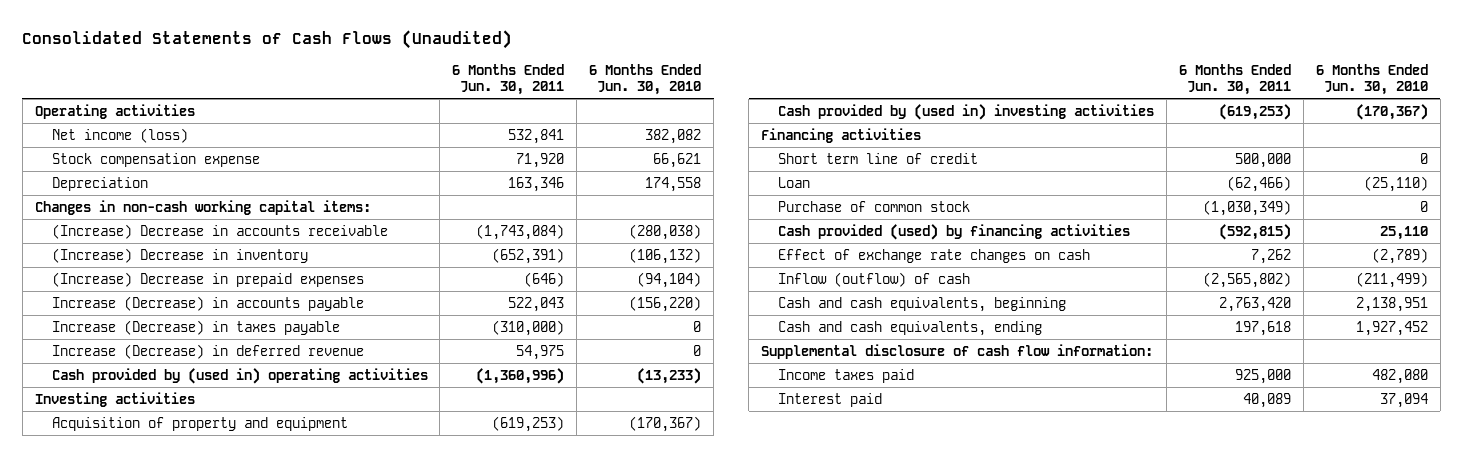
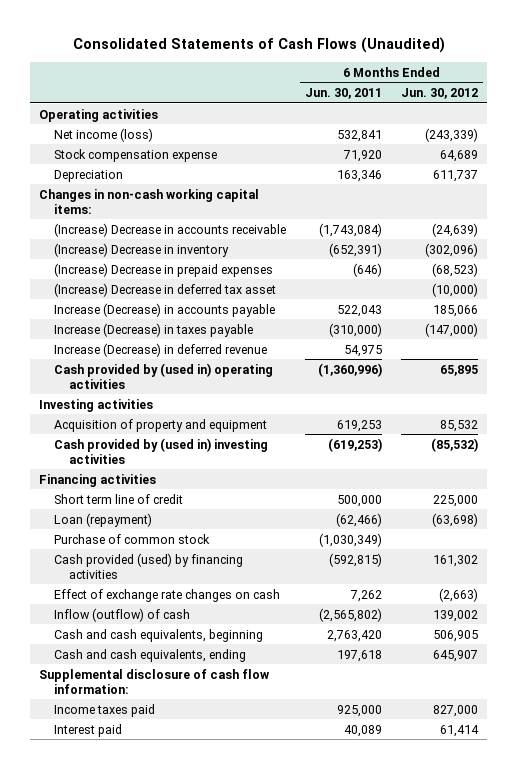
- | 6 Months Ended Jun. 30, 2011 | 6 Months Ended Jun. 30, 2010
+ | 6 Months Ended Jun. 30, 2011 | 6 Months Ended Jun. 30, 2012
+ (Increase) Decrease in deferred tax asset | | (10,000)
- Acquisition of property and equipment | (619,253) | (170,367)
+ Acquisition of property and equipment | 619,253 | 85,532
- Loan | (62,466) | (25,110)
+ Loan (repayment) | (62,466) | (63,698)

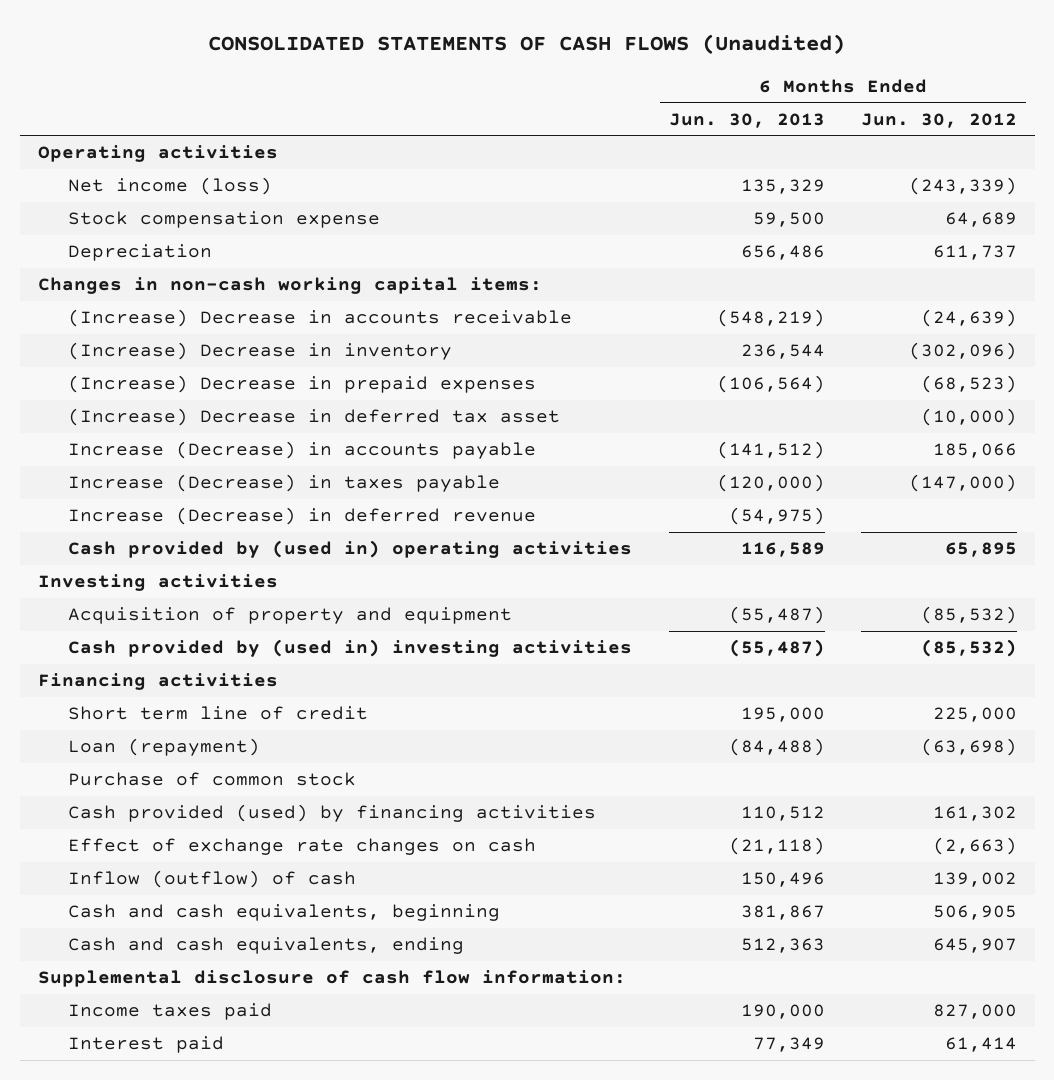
- Consolidated Statements of Cash Flows (Unaudited)
+ CONSOLIDATED STATEMENTS OF CASH FLOWS (Unaudited)
- | 6 Months Ended Jun. 30, 2011 | 6 Months Ended Jun. 30, 2012
+ | 6 Months Ended Jun. 30, 2013 | 6 Months Ended Jun. 30, 2012
- Acquisition of property and equipment | 619,253 | 85,532
+ Acquisition of property and equipment | (55,487) | (85,532)

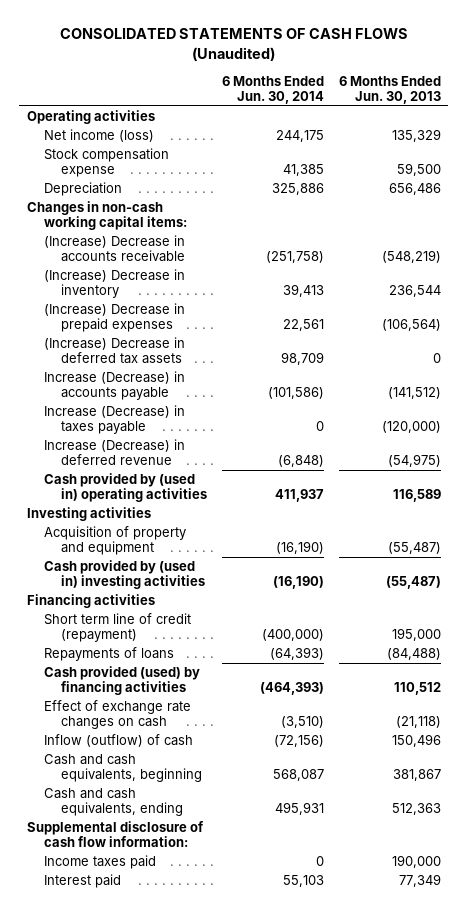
- | 6 Months Ended Jun. 30, 2013 | 6 Months Ended Jun. 30, 2012
+ | 6 Months Ended Jun. 30, 2014 | 6 Months Ended Jun. 30, 2013
- (Increase) Decrease in deferred tax asset | | (10,000)
+ (Increase) Decrease in deferred tax assets | 98,709 | 0
- Short term line of credit | 195,000 | 225,000
- Loan (repayment) | (84,488) | (63,698)
- Purchase of common stock
+ Short term line of credit (repayment) | (400,000) | 195,000
+ Repayments of loans | (64,393) | (84,488)

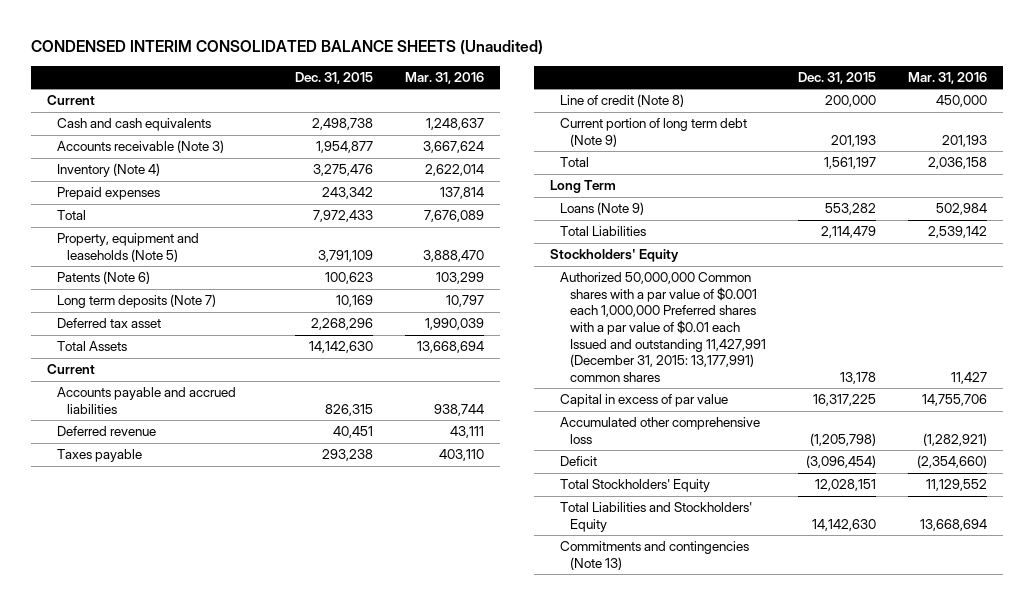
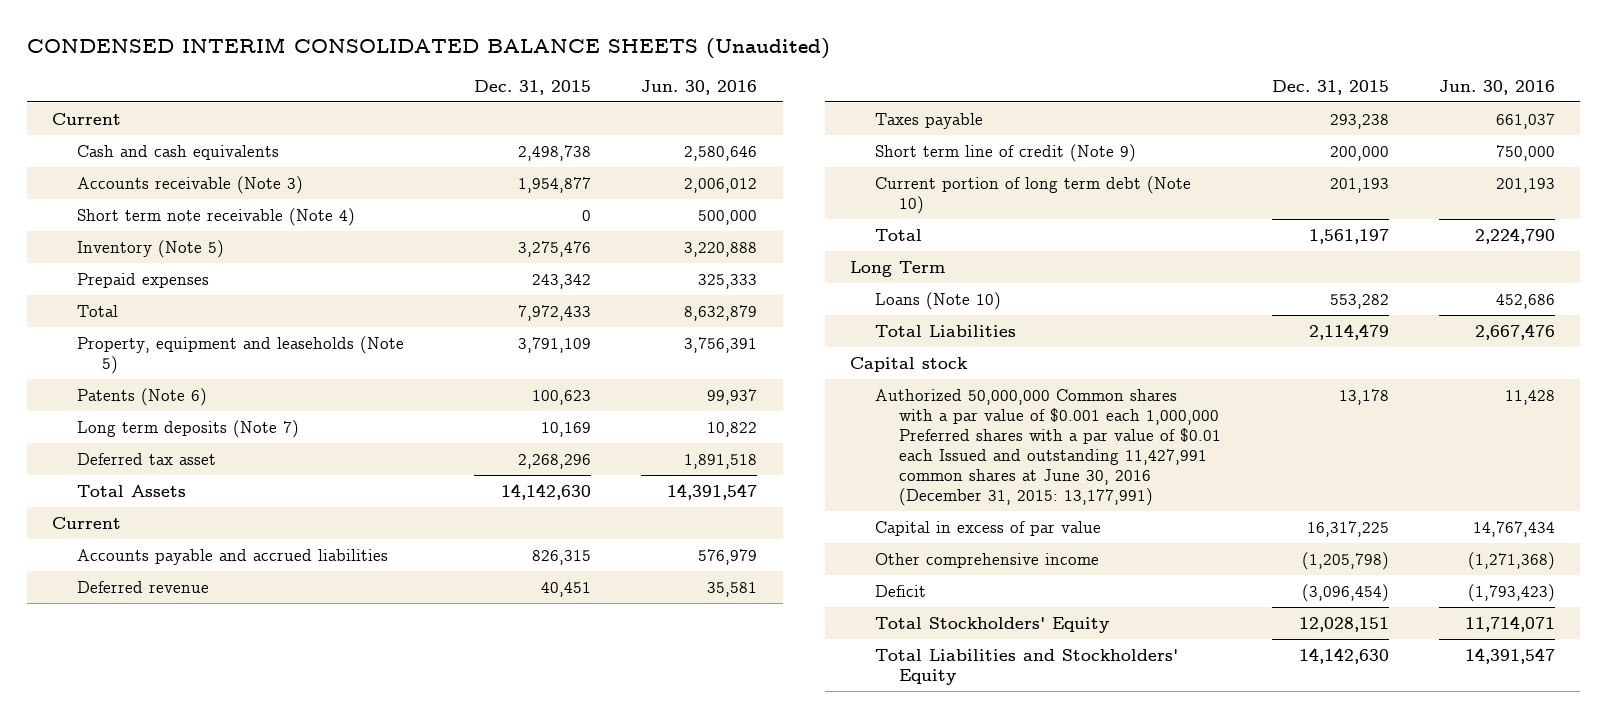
- | Dec. 31, 2015 | Mar. 31, 2016
+ | Dec. 31, 2015 | Jun. 30, 2016
- Inventory (Note 4) | 3,275,476 | 2,622,014
+ Short term note receivable (Note 4) | 0 | 500,000
+ Inventory (Note 5) | 3,275,476 | 3,220,888
- Line of credit (Note 8) | 200,000 | 450,000
- Current portion of long term debt (Note 9) | 201,193 | 201,193
+ Short term line of credit (Note 9) | 200,000 | 750,000
+ Current portion of long term debt (Note 10) | 201,193 | 201,193
- Loans (Note 9) | 553,282 | 502,984
+ Loans (Note 10) | 553,282 | 452,686
- Stockholders' Equity
- Authorized 50,000,000 Common shares with a par value of $0.001 each 1,000,000 Preferred shares with a par value of $0.01 each Issued and outstanding 11,427,991 (December 31, 2015: 13,177,991) common shares | 13,178 | 11,427
+ Capital stock
+ Authorized 50,000,000 Common shares with a par value of $0.001 each 1,000,000 Preferred shares with a par value of $0.01 each Issued and outstanding 11,427,991 common shares at June 30, 2016 (December 31, 2015: 13,177,991) | 13,178 | 11,428
- Accumulated other comprehensive loss | (1,205,798) | (1,282,921)
+ Other comprehensive income | (1,205,798) | (1,271,368)
- Commitments and contingencies (Note 13)

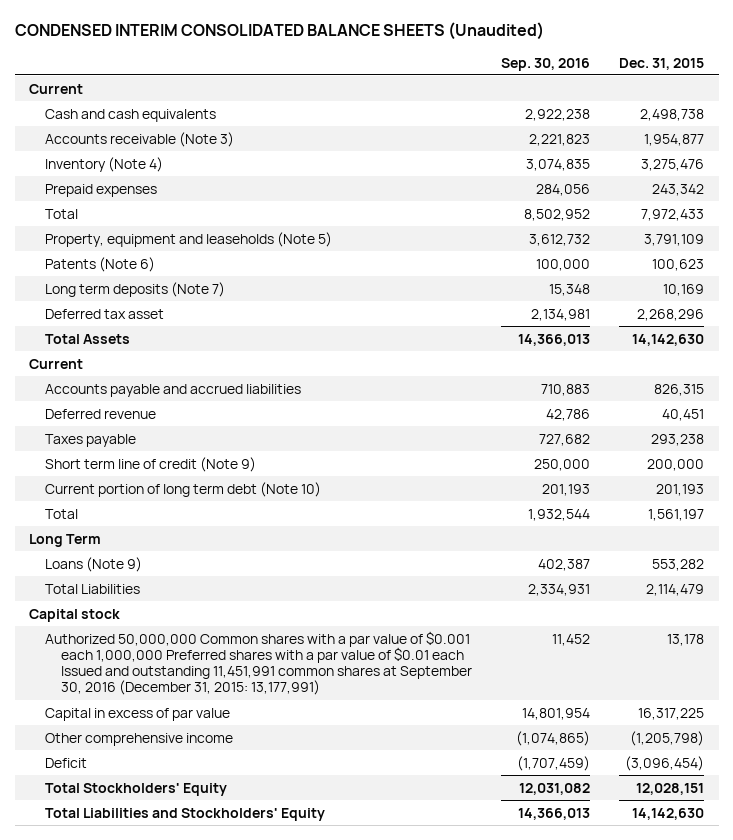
- | Dec. 31, 2015 | Jun. 30, 2016
+ | Sep. 30, 2016 | Dec. 31, 2015
- Short term note receivable (Note 4) | 0 | 500,000
- Inventory (Note 5) | 3,275,476 | 3,220,888
+ Inventory (Note 4) | 3,074,835 | 3,275,476
- Loans (Note 10) | 553,282 | 452,686
+ Loans (Note 9) | 402,387 | 553,282
- Authorized 50,000,000 Common shares with a par value of $0.001 each 1,000,000 Preferred shares with a par value of $0.01 each Issued and outstanding 11,427,991 common shares at June 30, 2016 (December 31, 2015: 13,177,991) | 13,178 | 11,428
+ Authorized 50,000,000 Common shares with a par value of $0.001 each 1,000,000 Preferred shares with a par value of $0.01 each Issued and outstanding 11,451,991 common shares at September 30, 2016 (December 31, 2015: 13,177,991) | 11,452 | 13,178

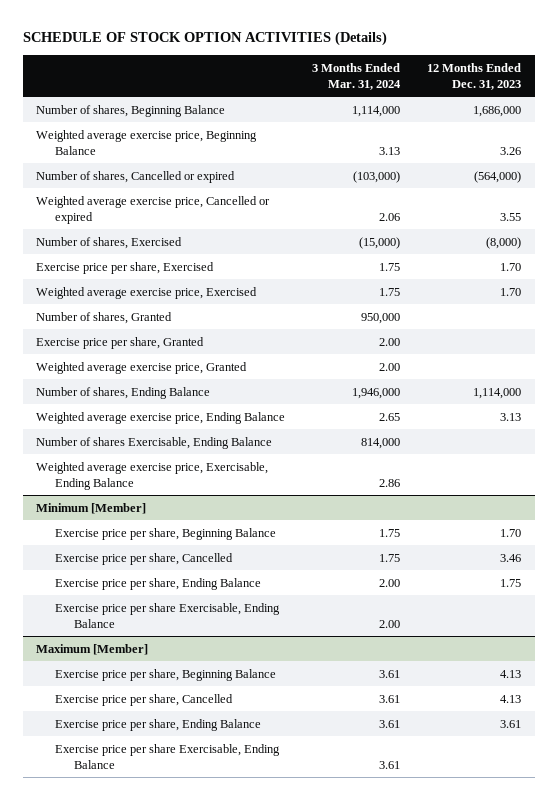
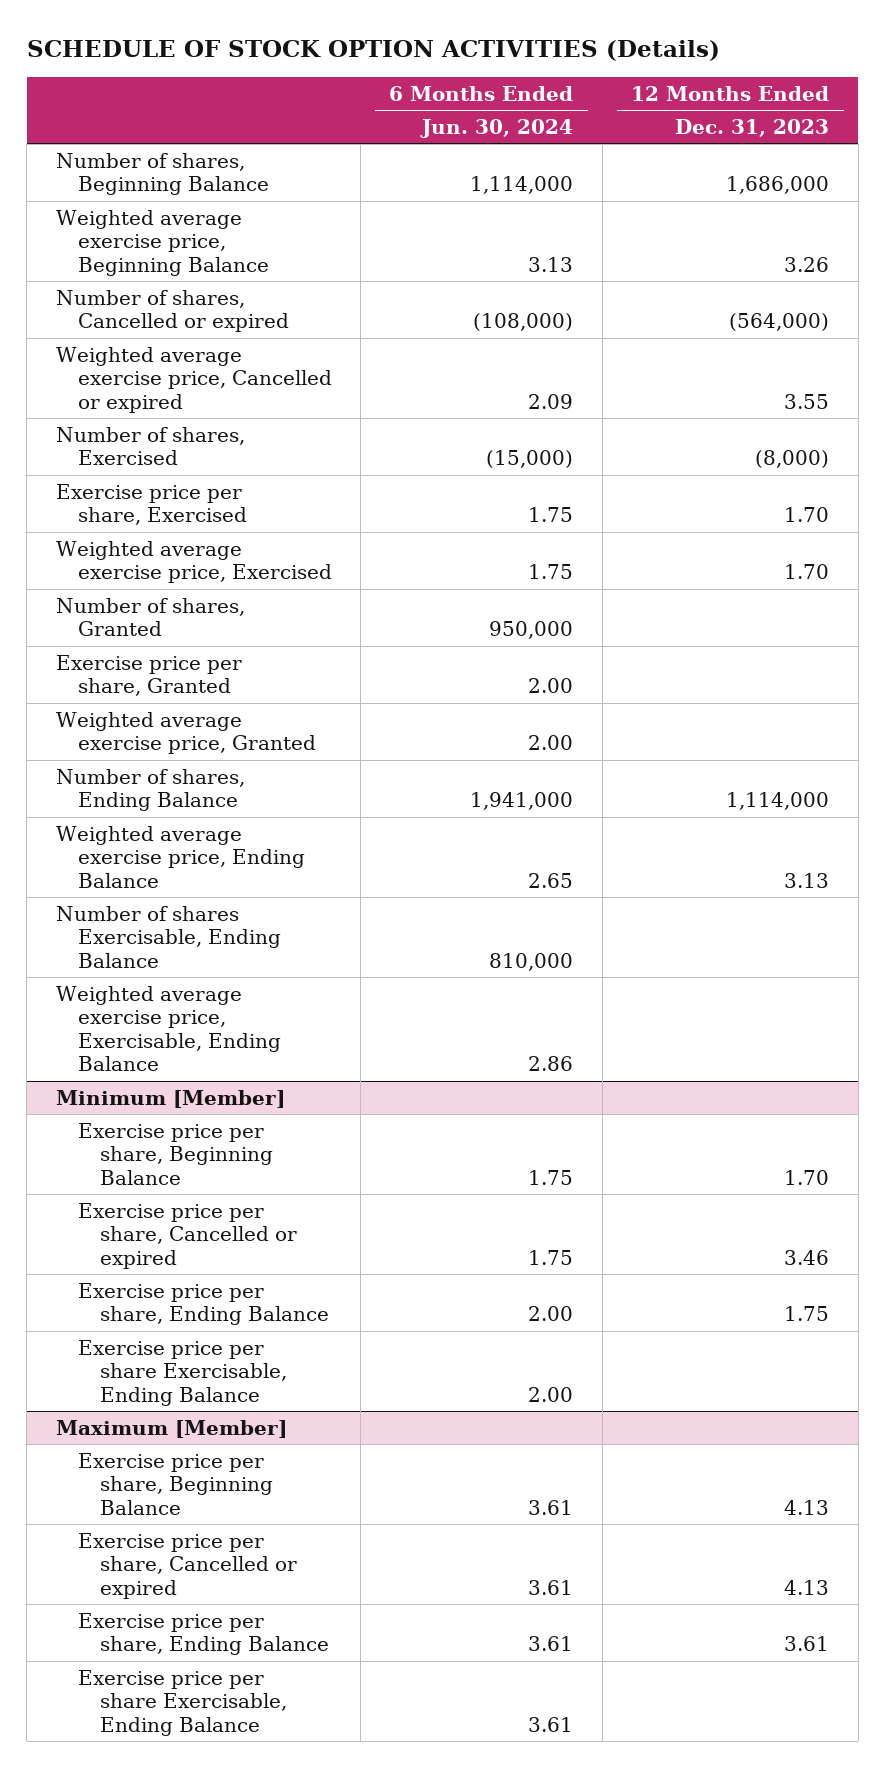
- | 3 Months Ended Mar. 31, 2024 | 12 Months Ended Dec. 31, 2023
+ | 6 Months Ended Jun. 30, 2024 | 12 Months Ended Dec. 31, 2023
@ Minimum [Member]
- Exercise price per share, Cancelled | 1.75 | 3.46
+ Exercise price per share, Cancelled or expired | 1.75 | 3.46
@ Maximum [Member]
- Exercise price per share, Cancelled | 3.61 | 4.13
+ Exercise price per share, Cancelled or expired | 3.61 | 4.13

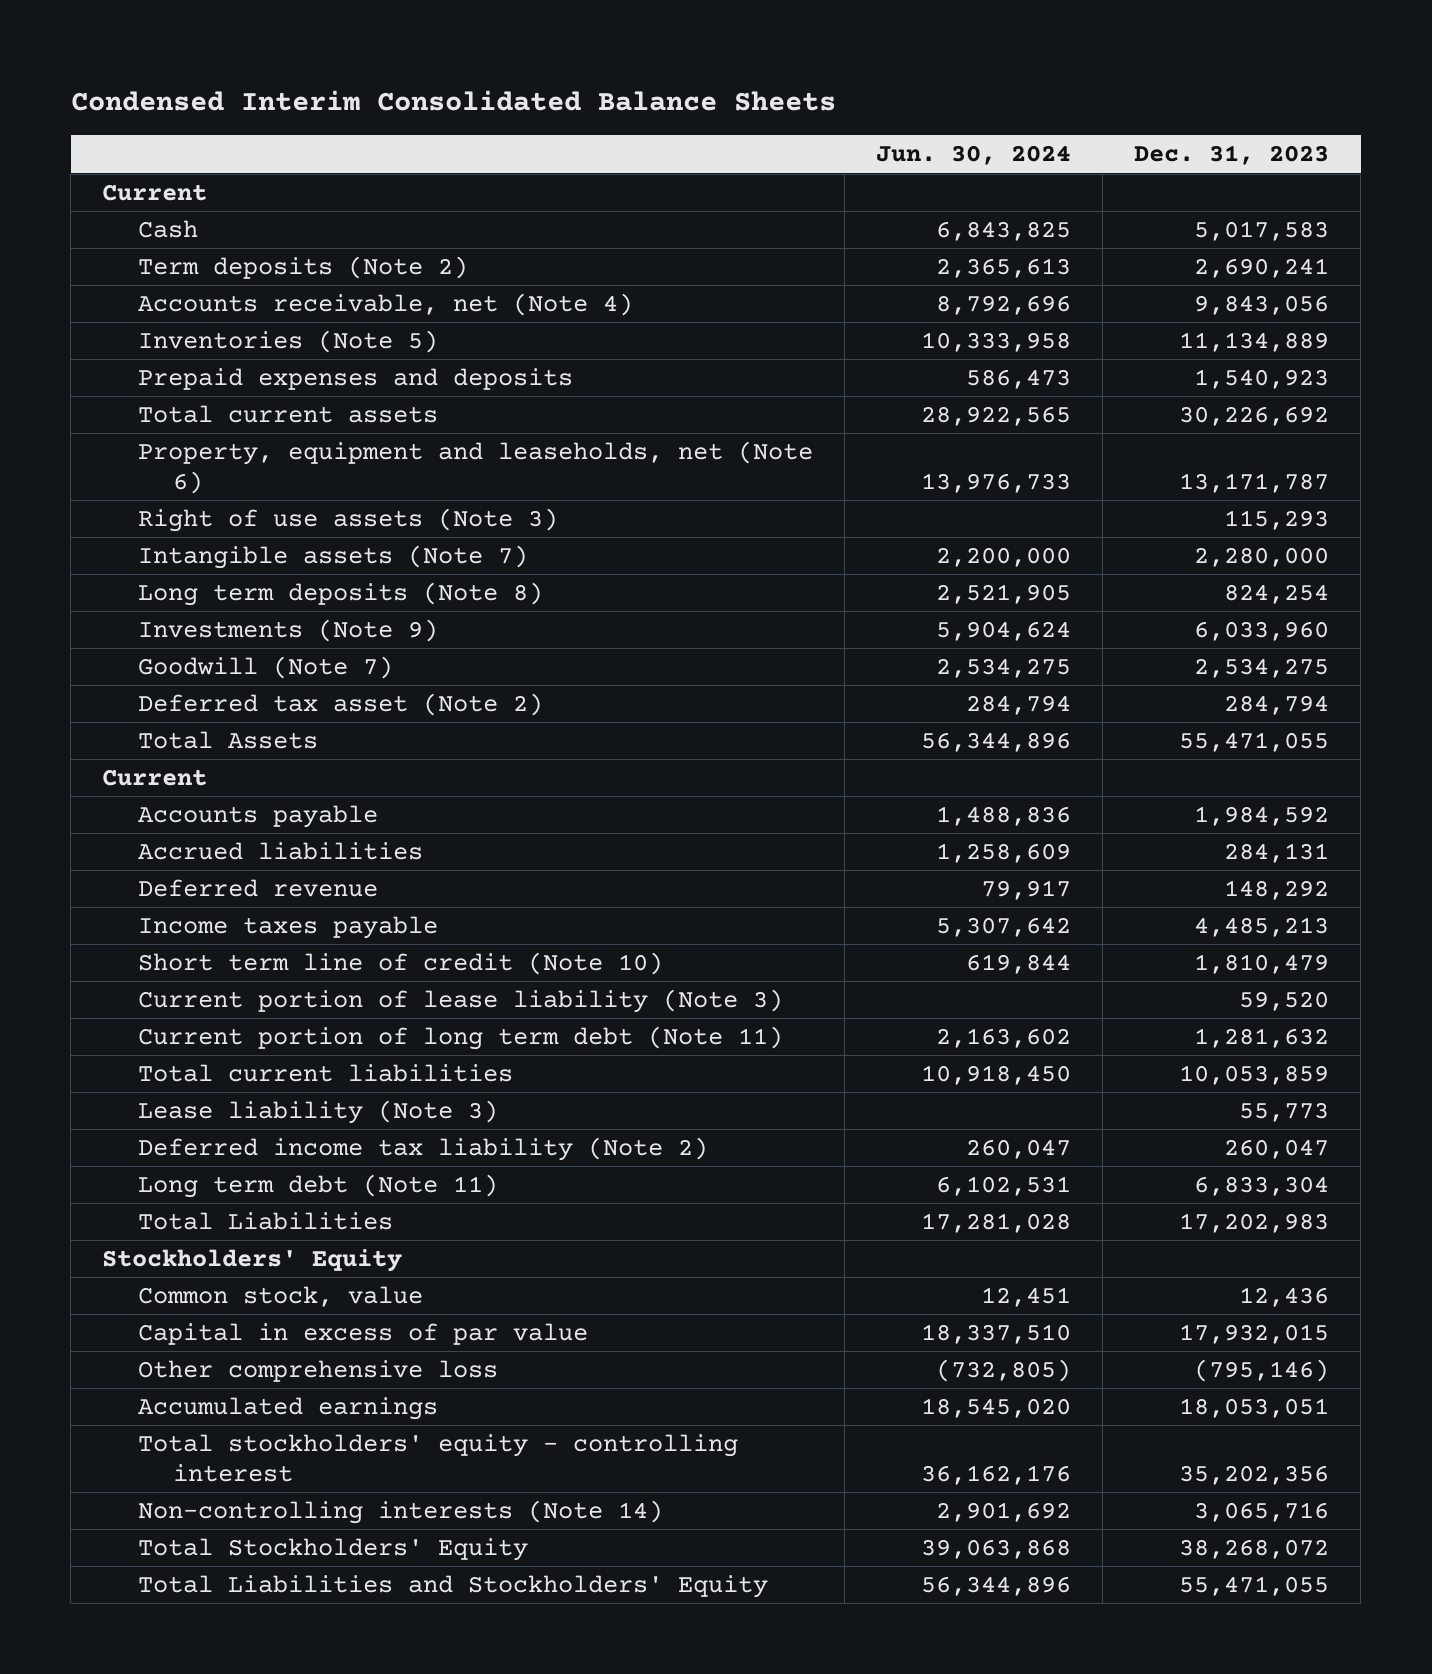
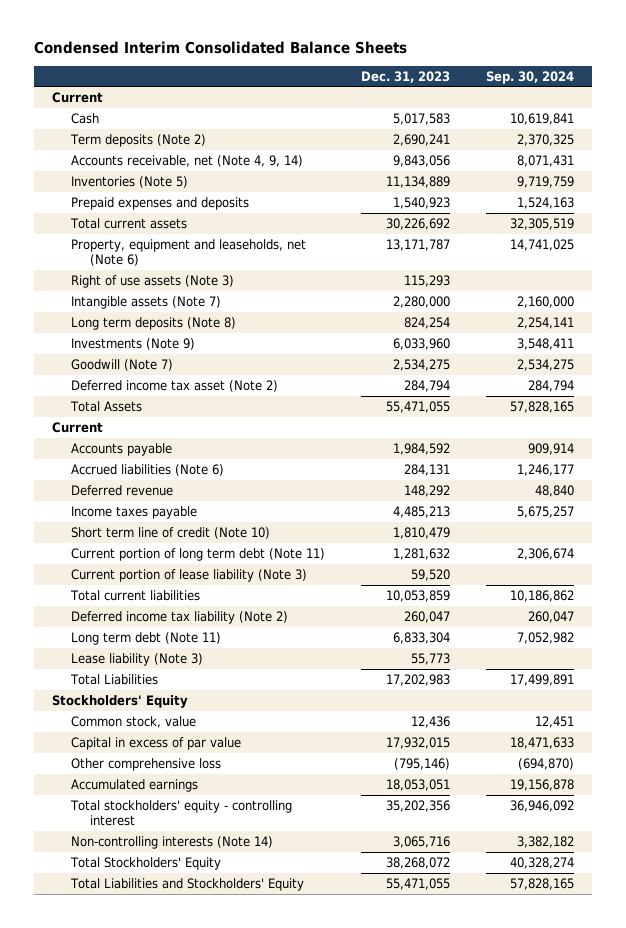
- | Jun. 30, 2024 | Dec. 31, 2023
+ | Dec. 31, 2023 | Sep. 30, 2024
- Accounts receivable, net (Note 4) | 8,792,696 | 9,843,056
+ Accounts receivable, net (Note 4, 9, 14) | 9,843,056 | 8,071,431
- Deferred tax asset (Note 2) | 284,794 | 284,794
+ Deferred income tax asset (Note 2) | 284,794 | 284,794
- Accrued liabilities | 1,258,609 | 284,131
+ Accrued liabilities (Note 6) | 284,131 | 1,246,177
moved down: Current portion of lease liability (Note 3) | 59,520 |
moved down: Lease liability (Note 3) | 55,773 |

